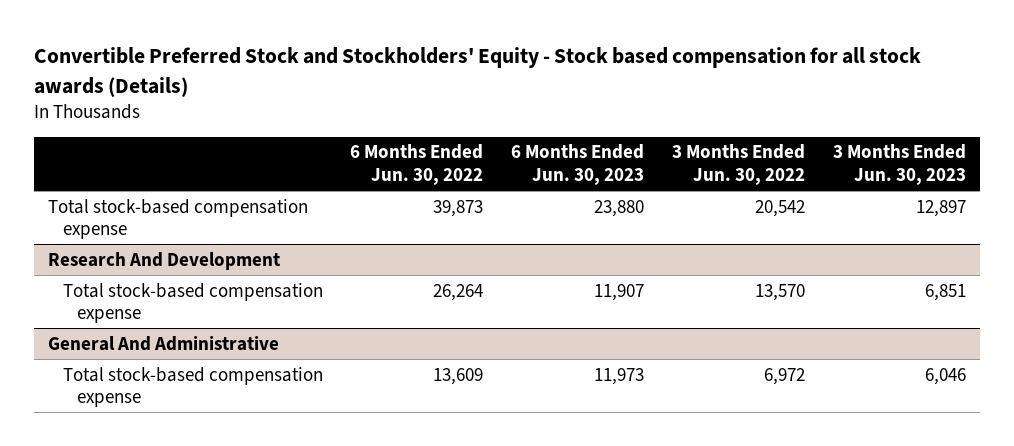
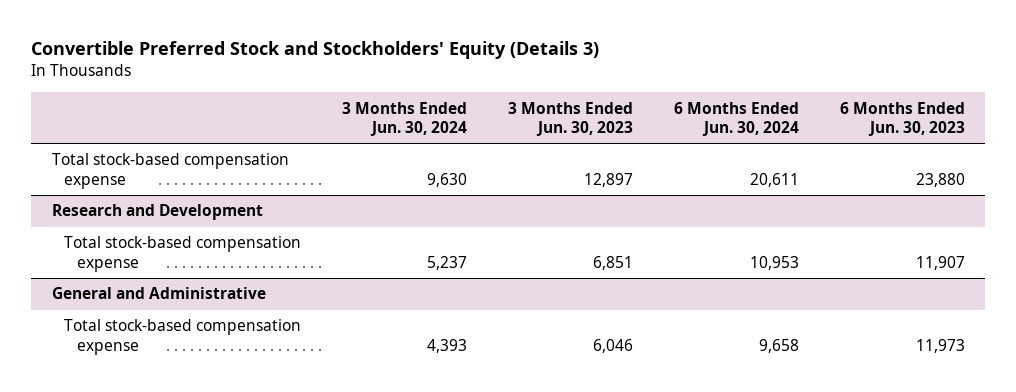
- Convertible Preferred Stock and Stockholders' Equity - Stock based compensation for all stock awards (Details)
+ Convertible Preferred Stock and Stockholders' Equity (Details 3)
- | 6 Months Ended Jun. 30, 2022 | 6 Months Ended Jun. 30, 2023 | 3 Months Ended Jun. 30, 2022 | 3 Months Ended Jun. 30, 2023
+ | 3 Months Ended Jun. 30, 2024 | 3 Months Ended Jun. 30, 2023 | 6 Months Ended Jun. 30, 2024 | 6 Months Ended Jun. 30, 2023
- Research And Development
+ Research and Development
- General And Administrative
+ General and Administrative

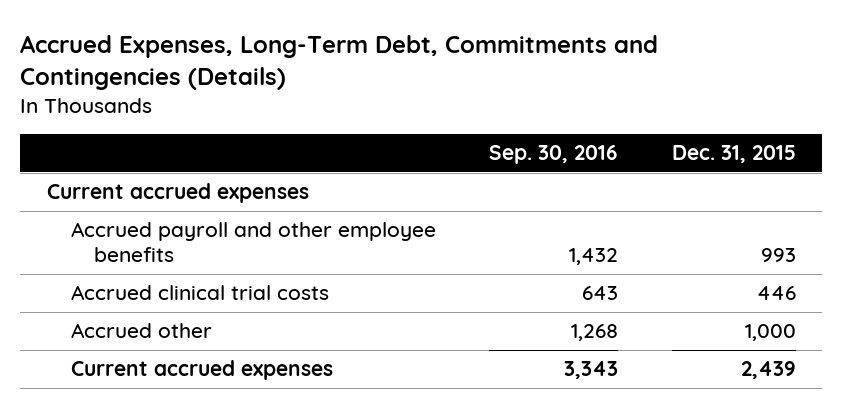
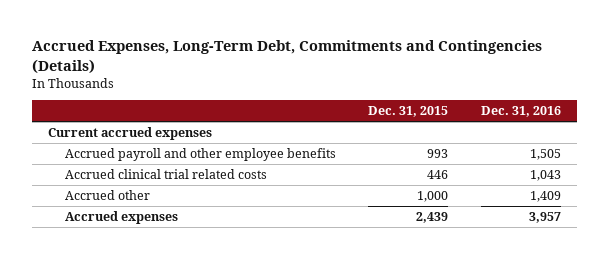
- | Sep. 30, 2016 | Dec. 31, 2015
+ | Dec. 31, 2015 | Dec. 31, 2016
- Accrued clinical trial costs | 643 | 446
+ Accrued clinical trial related costs | 446 | 1,043
- Current accrued expenses | 3,343 | 2,439
+ Accrued expenses | 2,439 | 3,957

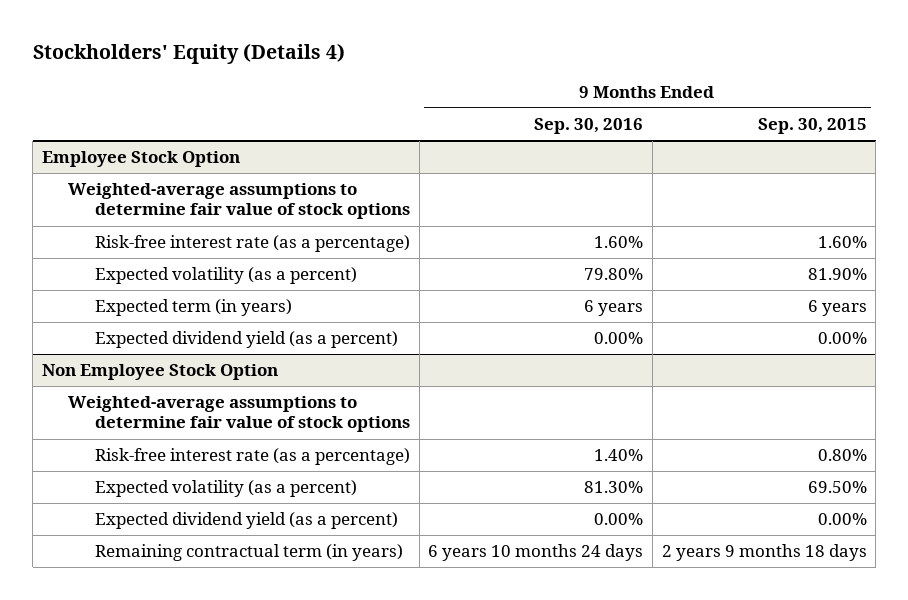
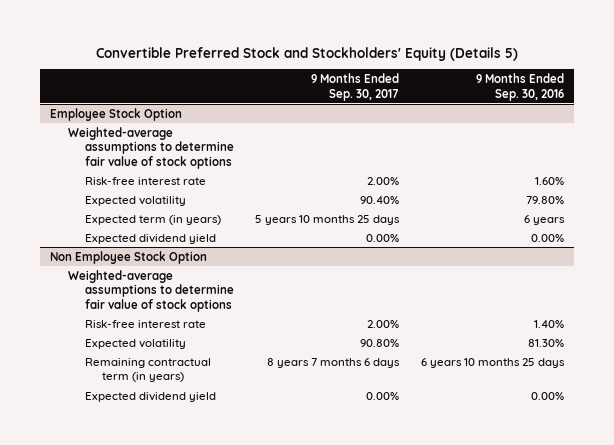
- Stockholders' Equity (Details 4)
+ Convertible Preferred Stock and Stockholders' Equity (Details 5)
- | 9 Months Ended Sep. 30, 2016 | 9 Months Ended Sep. 30, 2015
+ | 9 Months Ended Sep. 30, 2017 | 9 Months Ended Sep. 30, 2016
@ Employee Stock Option
- Risk-free interest rate (as a percentage) | 1.60% | 1.60%
- Expected volatility (as a percent) | 79.80% | 81.90%
+ Risk-free interest rate | 2.00% | 1.60%
+ Expected volatility | 90.40% | 79.80%
- Expected dividend yield (as a percent) | 0.00% | 0.00%
+ Expected dividend yield | 0.00% | 0.00%
@ Non Employee Stock Option
- Risk-free interest rate (as a percentage) | 1.40% | 0.80%
- Expected volatility (as a percent) | 81.30% | 69.50%
- Expected dividend yield (as a percent) | 0.00% | 0.00%
- Remaining contractual term (in years) | 6 years 10 months 24 days | 2 years 9 months 18 days
+ Risk-free interest rate | 2.00% | 1.40%
+ Expected volatility | 90.80% | 81.30%
+ Remaining contractual term (in years) | 8 years 7 months 6 days | 6 years 10 months 25 days
+ Expected dividend yield | 0.00% | 0.00%

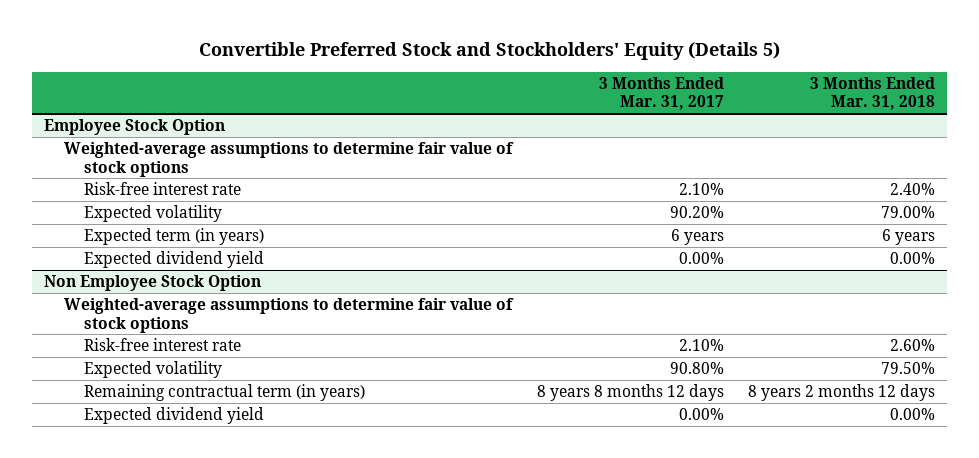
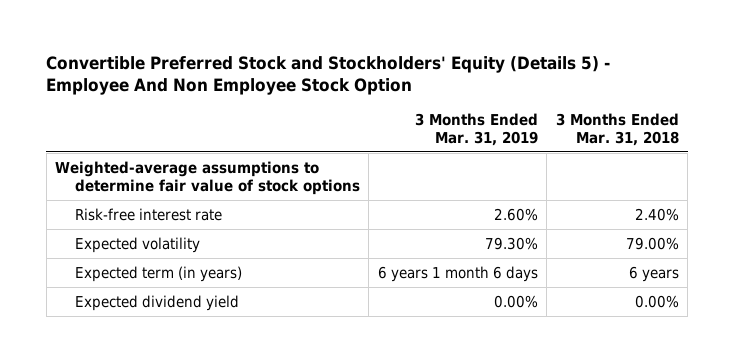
- Convertible Preferred Stock and Stockholders' Equity (Details 5)
+ Convertible Preferred Stock and Stockholders' Equity (Details 5) - Employee And Non Employee Stock Option
- | 3 Months Ended Mar. 31, 2017 | 3 Months Ended Mar. 31, 2018
+ | 3 Months Ended Mar. 31, 2019 | 3 Months Ended Mar. 31, 2018
- Employee Stock Option
- Non Employee Stock Option
- Weighted-average assumptions to determine fair value of stock options
- Risk-free interest rate | 2.10% | 2.60%
- Expected volatility | 90.80% | 79.50%
- Remaining contractual term (in years) | 8 years 8 months 12 days | 8 years 2 months 12 days
- Expected dividend yield | 0.00% | 0.00%

